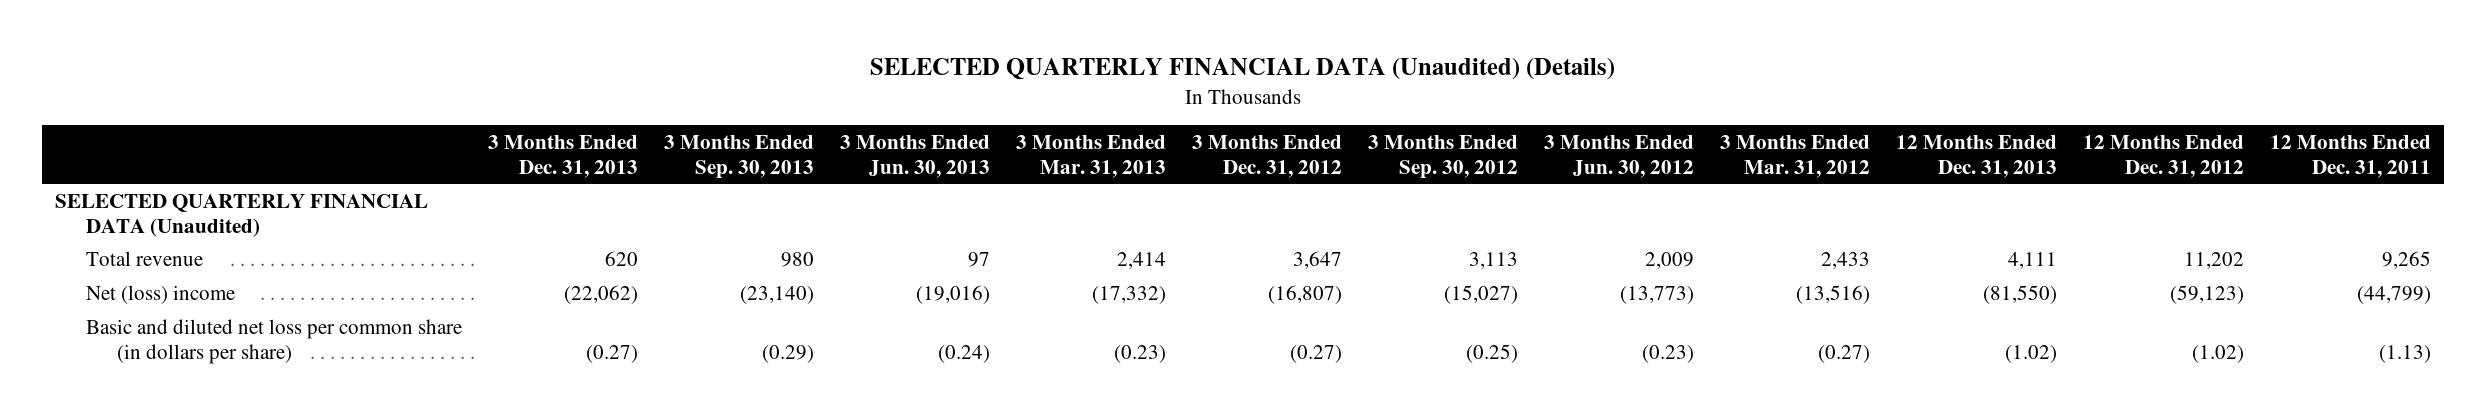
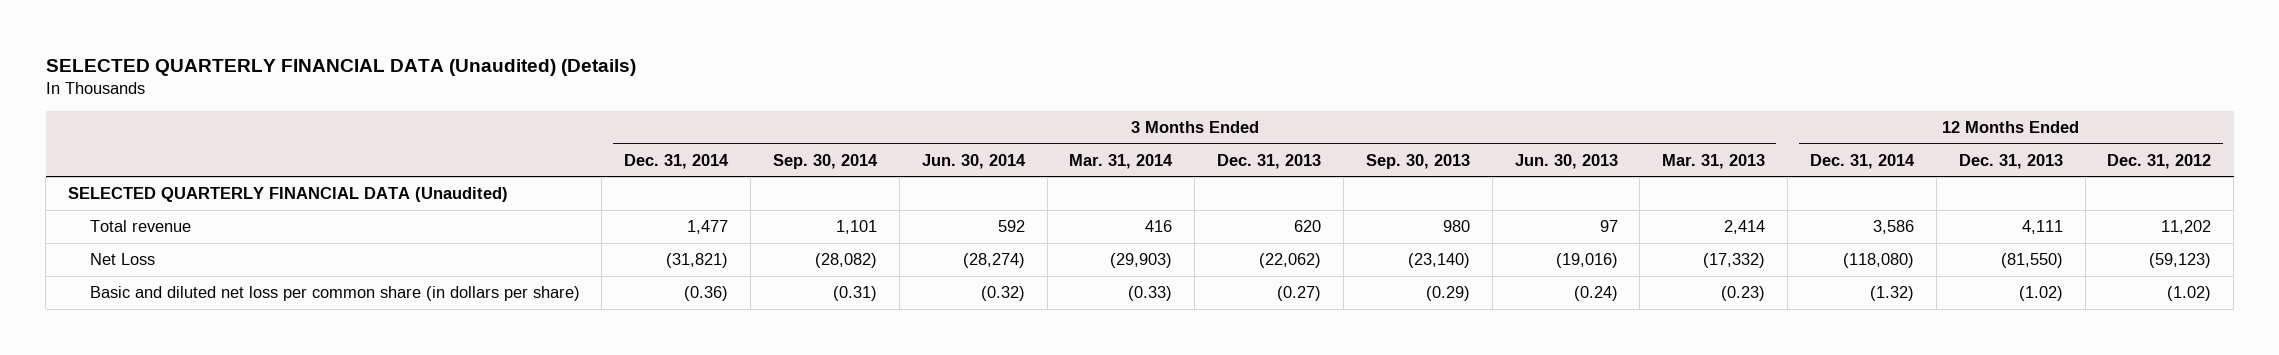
- | 3 Months Ended Dec. 31, 2013 | 3 Months Ended Sep. 30, 2013 | 3 Months Ended Jun. 30, 2013 | 3 Months Ended Mar. 31, 2013 | 3 Months Ended Dec. 31, 2012 | 3 Months Ended Sep. 30, 2012 | 3 Months Ended Jun. 30, 2012 | 3 Months Ended Mar. 31, 2012 | 12 Months Ended Dec. 31, 2013 | 12 Months Ended Dec. 31, 2012 | 12 Months Ended Dec. 31, 2011
+ | 3 Months Ended Dec. 31, 2014 | 3 Months Ended Sep. 30, 2014 | 3 Months Ended Jun. 30, 2014 | 3 Months Ended Mar. 31, 2014 | 3 Months Ended Dec. 31, 2013 | 3 Months Ended Sep. 30, 2013 | 3 Months Ended Jun. 30, 2013 | 3 Months Ended Mar. 31, 2013 | 12 Months Ended Dec. 31, 2014 | 12 Months Ended Dec. 31, 2013 | 12 Months Ended Dec. 31, 2012
- Net (loss) income | (22,062) | (23,140) | (19,016) | (17,332) | (16,807) | (15,027) | (13,773) | (13,516) | (81,550) | (59,123) | (44,799)
+ Net Loss | (31,821) | (28,082) | (28,274) | (29,903) | (22,062) | (23,140) | (19,016) | (17,332) | (118,080) | (81,550) | (59,123)

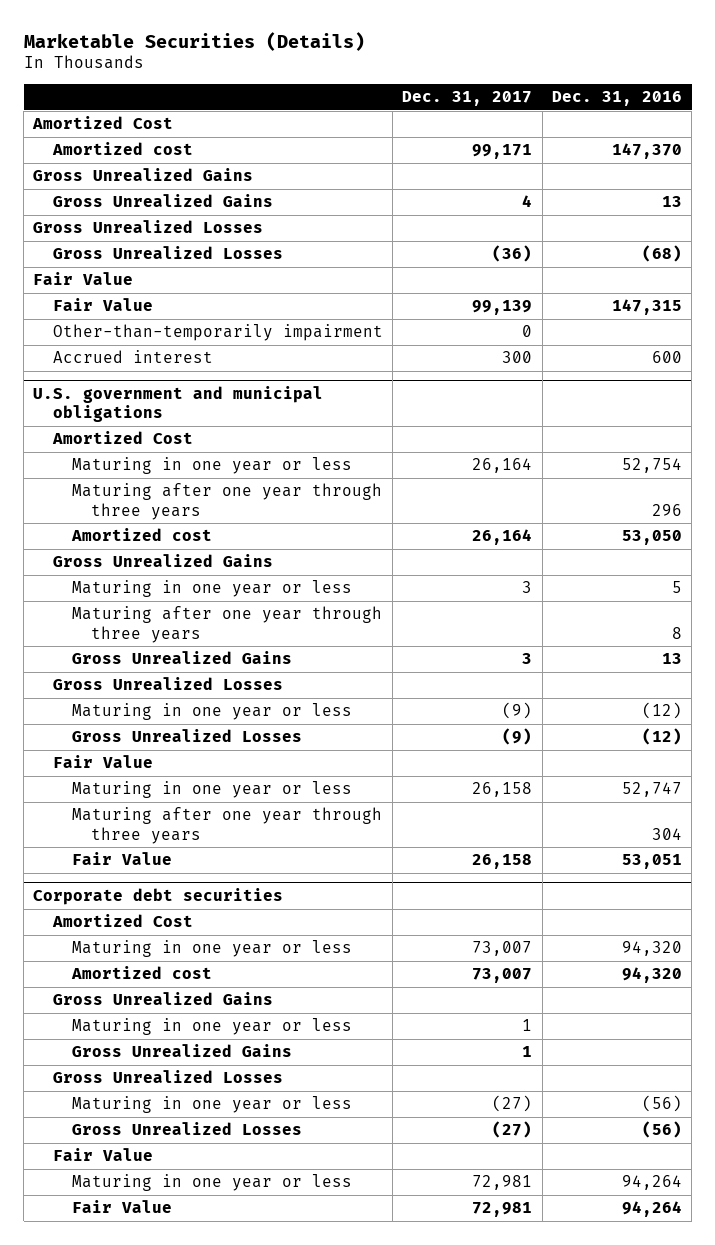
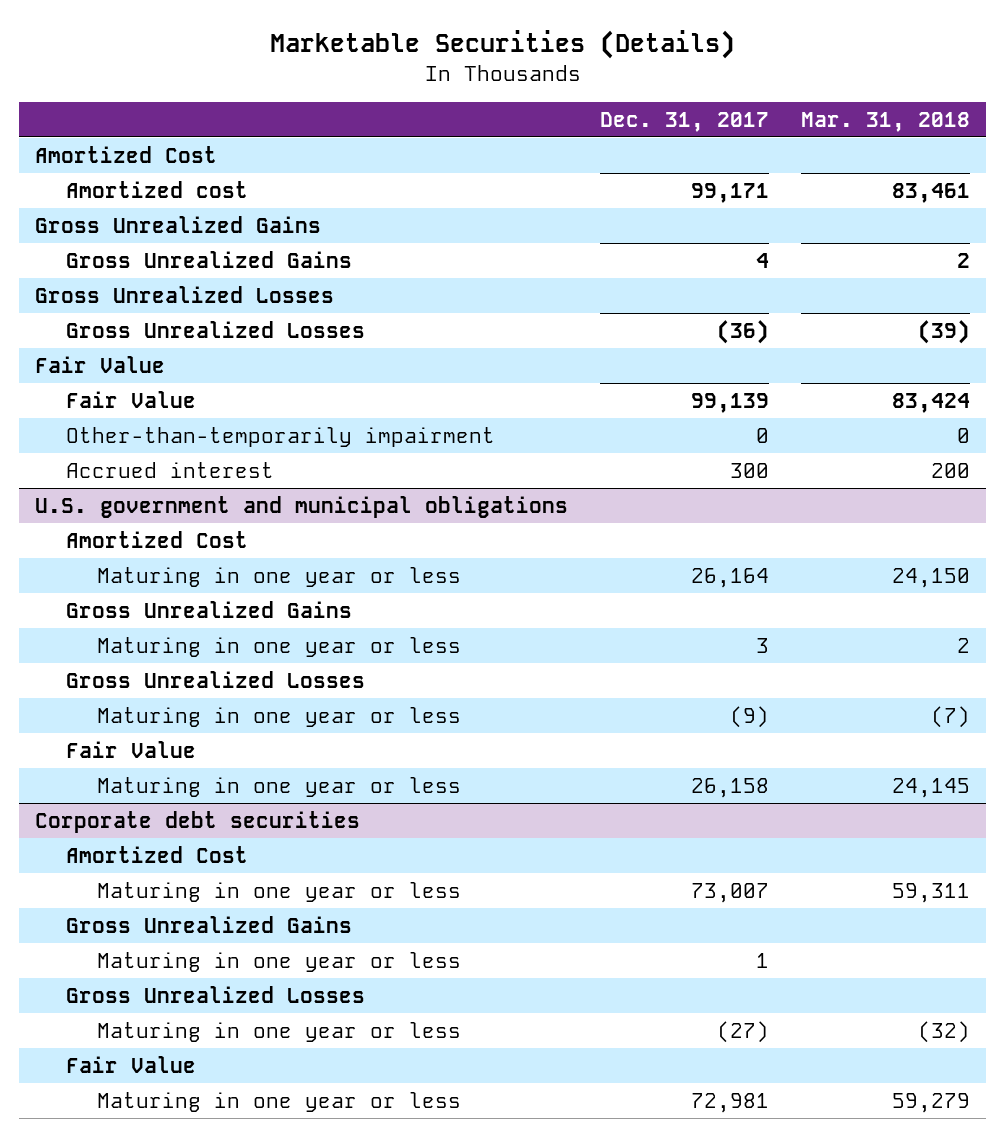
- | Dec. 31, 2017 | Dec. 31, 2016
+ | Dec. 31, 2017 | Mar. 31, 2018
@ U.S. government and municipal obligations
- Maturing after one year through three years | | 296
- Amortized cost | 26,164 | 53,050
- Maturing after one year through three years | | 8
- Gross Unrealized Gains | 3 | 13
- Gross Unrealized Losses | (9) | (12)
- Maturing after one year through three years | | 304
- Fair Value | 26,158 | 53,051
@ Corporate debt securities
- Amortized cost | 73,007 | 94,320
- Gross Unrealized Gains | 1 |
- Gross Unrealized Losses | (27) | (56)
- Fair Value | 72,981 | 94,264

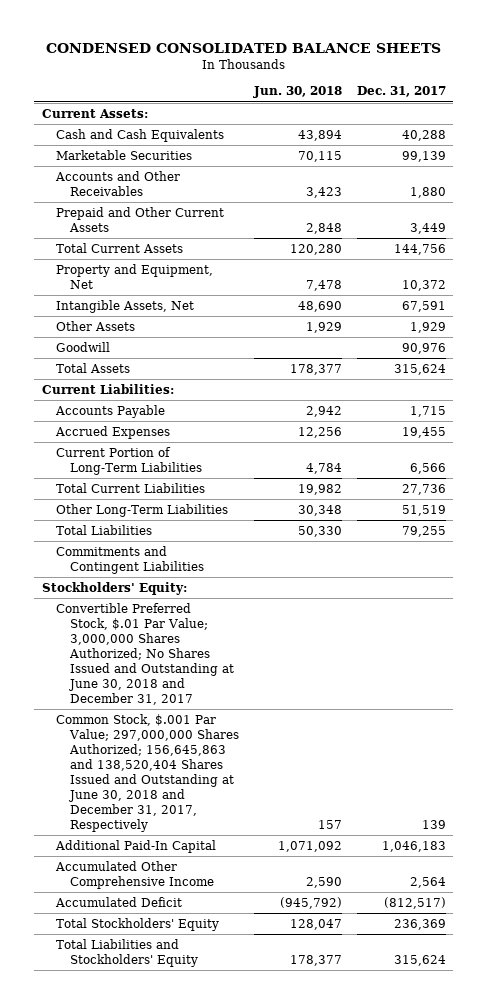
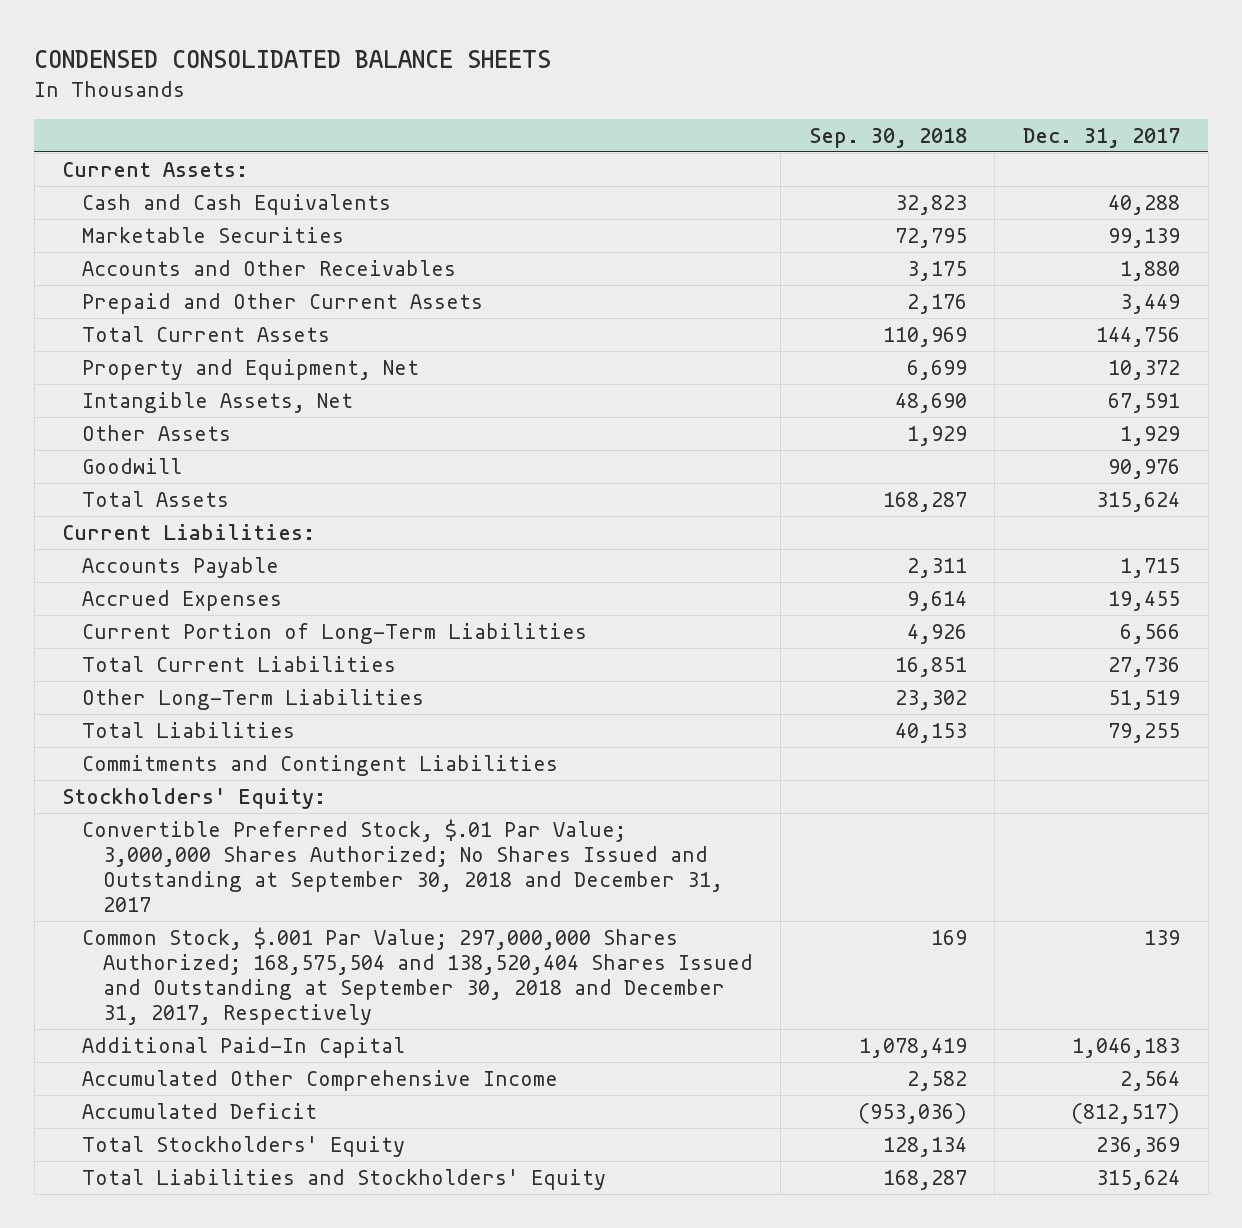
- | Jun. 30, 2018 | Dec. 31, 2017
+ | Sep. 30, 2018 | Dec. 31, 2017
- Convertible Preferred Stock, $.01 Par Value; 3,000,000 Shares Authorized; No Shares Issued and Outstanding at June 30, 2018 and December 31, 2017
- Common Stock, $.001 Par Value; 297,000,000 Shares Authorized; 156,645,863 and 138,520,404 Shares Issued and Outstanding at June 30, 2018 and December 31, 2017, Respectively | 157 | 139
+ Convertible Preferred Stock, $.01 Par Value; 3,000,000 Shares Authorized; No Shares Issued and Outstanding at September 30, 2018 and December 31, 2017
+ Common Stock, $.001 Par Value; 297,000,000 Shares Authorized; 168,575,504 and 138,520,404 Shares Issued and Outstanding at September 30, 2018 and December 31, 2017, Respectively | 169 | 139

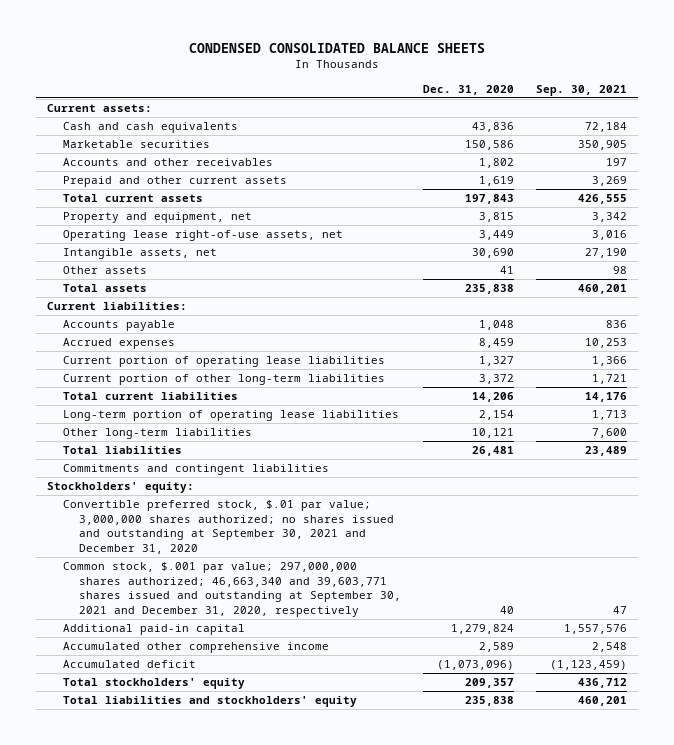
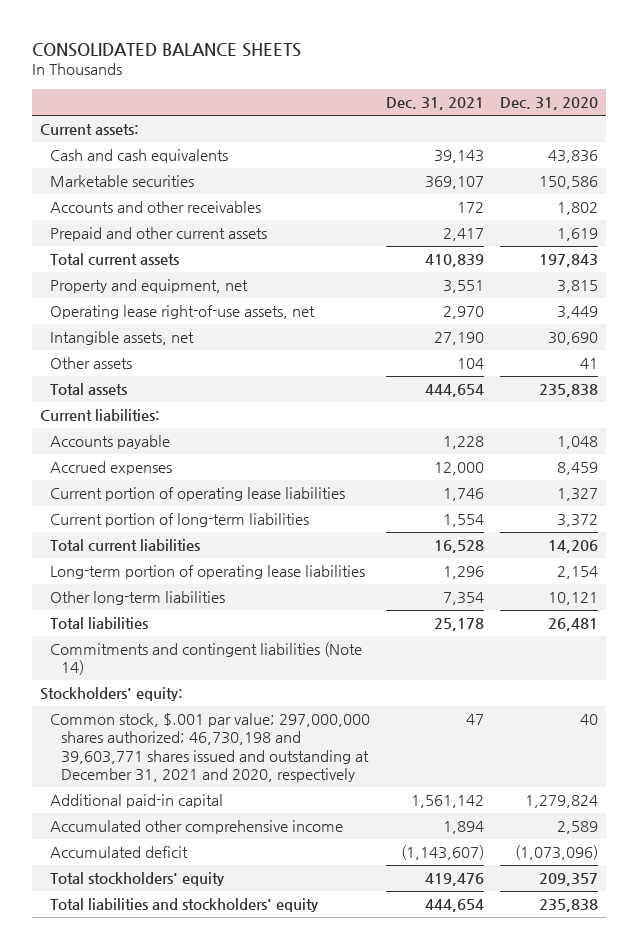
- CONDENSED CONSOLIDATED BALANCE SHEETS
+ CONSOLIDATED BALANCE SHEETS
- | Dec. 31, 2020 | Sep. 30, 2021
+ | Dec. 31, 2021 | Dec. 31, 2020
- Current portion of other long-term liabilities | 3,372 | 1,721
+ Current portion of long-term liabilities | 1,554 | 3,372
- Commitments and contingent liabilities
+ Commitments and contingent liabilities (Note 14)
- Convertible preferred stock, $.01 par value; 3,000,000 shares authorized; no shares issued and outstanding at September 30, 2021 and December 31, 2020
- Common stock, $.001 par value; 297,000,000 shares authorized; 46,663,340 and 39,603,771 shares issued and outstanding at September 30, 2021 and December 31, 2020, respectively | 40 | 47
+ Common stock, $.001 par value; 297,000,000 shares authorized; 46,730,198 and 39,603,771 shares issued and outstanding at December 31, 2021 and 2020, respectively | 47 | 40

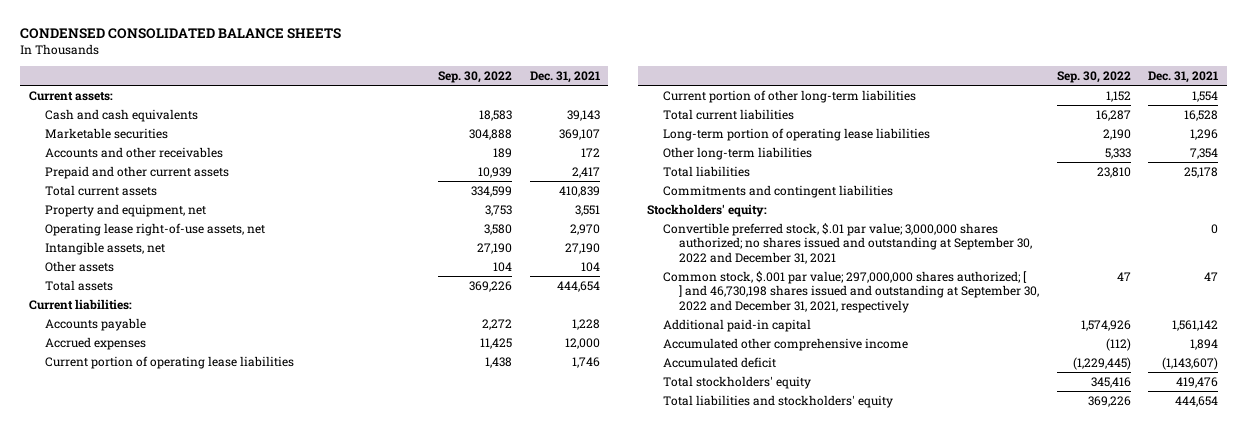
- CONSOLIDATED BALANCE SHEETS
+ CONDENSED CONSOLIDATED BALANCE SHEETS
- | Dec. 31, 2021 | Dec. 31, 2020
+ | Sep. 30, 2022 | Dec. 31, 2021
- Current portion of long-term liabilities | 1,554 | 3,372
+ Current portion of other long-term liabilities | 1,152 | 1,554
- Commitments and contingent liabilities (Note 14)
+ Commitments and contingent liabilities
- Common stock, $.001 par value; 297,000,000 shares authorized; 46,730,198 and 39,603,771 shares issued and outstanding at December 31, 2021 and 2020, respectively | 47 | 40
+ Convertible preferred stock, $.01 par value; 3,000,000 shares authorized; no shares issued and outstanding at September 30, 2022 and December 31, 2021 | | 0
+ Common stock, $.001 par value; 297,000,000 shares authorized; [ ] and 46,730,198 shares issued and outstanding at September 30, 2022 and December 31, 2021, respectively | 47 | 47

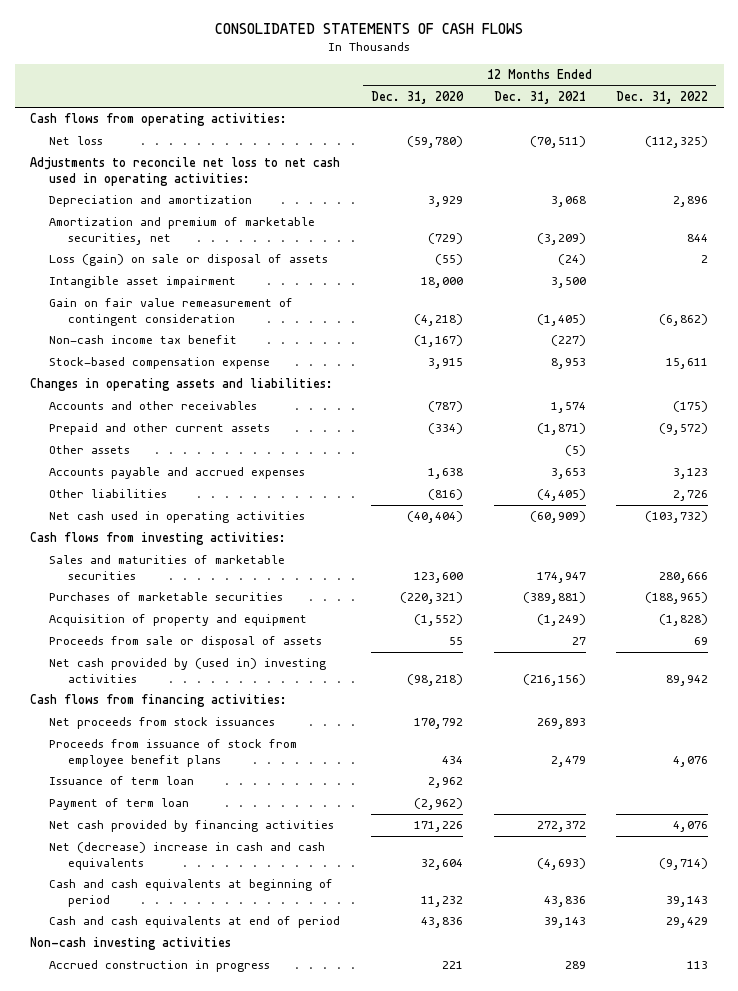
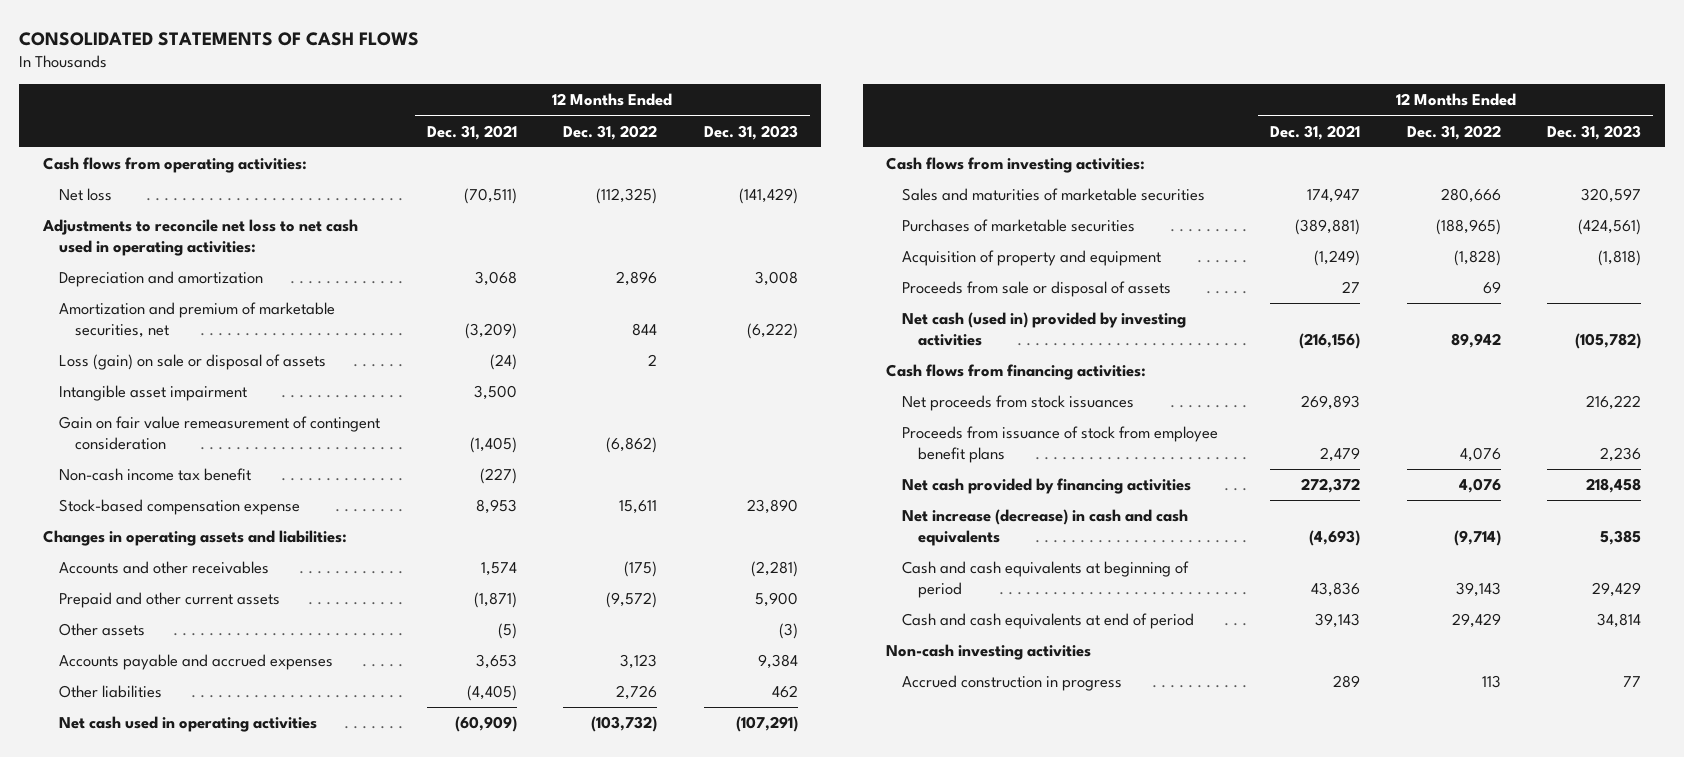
- | 12 Months Ended Dec. 31, 2020 | 12 Months Ended Dec. 31, 2021 | 12 Months Ended Dec. 31, 2022
+ | 12 Months Ended Dec. 31, 2021 | 12 Months Ended Dec. 31, 2022 | 12 Months Ended Dec. 31, 2023
- Net cash provided by (used in) investing activities | (98,218) | (216,156) | 89,942
+ Net cash (used in) provided by investing activities | (216,156) | 89,942 | (105,782)
- Issuance of term loan | 2,962 | |
- Payment of term loan | (2,962) | |
- Net (decrease) increase in cash and cash equivalents | 32,604 | (4,693) | (9,714)
+ Net increase (decrease) in cash and cash equivalents | (4,693) | (9,714) | 5,385

